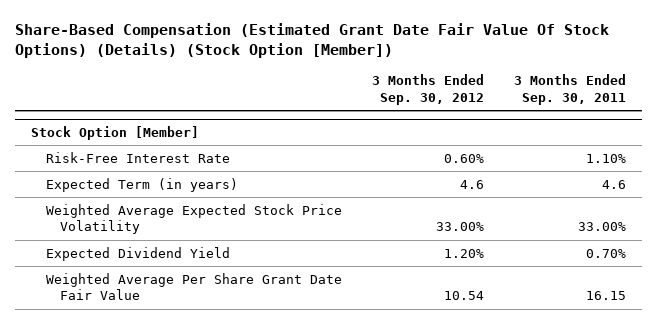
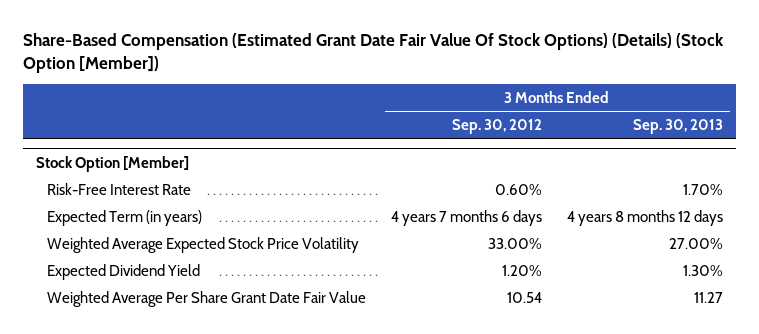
- | 3 Months Ended Sep. 30, 2012 | 3 Months Ended Sep. 30, 2011
+ | 3 Months Ended Sep. 30, 2012 | 3 Months Ended Sep. 30, 2013
@ Stock Option [Member]
- Expected Term (in years) | 4.6 | 4.6
+ Expected Term (in years) | 4 years 7 months 6 days | 4 years 8 months 12 days

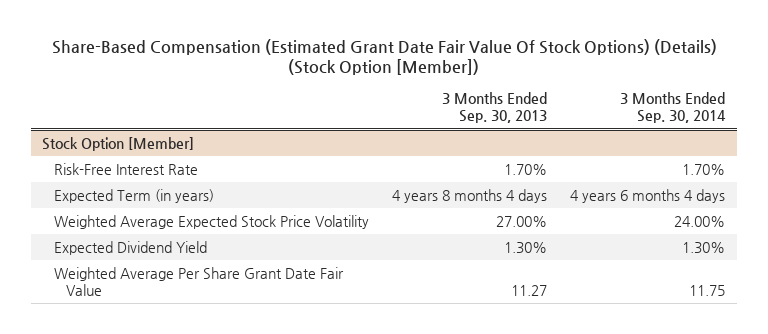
- | 3 Months Ended Sep. 30, 2012 | 3 Months Ended Sep. 30, 2013
+ | 3 Months Ended Sep. 30, 2013 | 3 Months Ended Sep. 30, 2014
@ Stock Option [Member]
- Expected Term (in years) | 4 years 7 months 6 days | 4 years 8 months 12 days
+ Expected Term (in years) | 4 years 8 months 4 days | 4 years 6 months 4 days

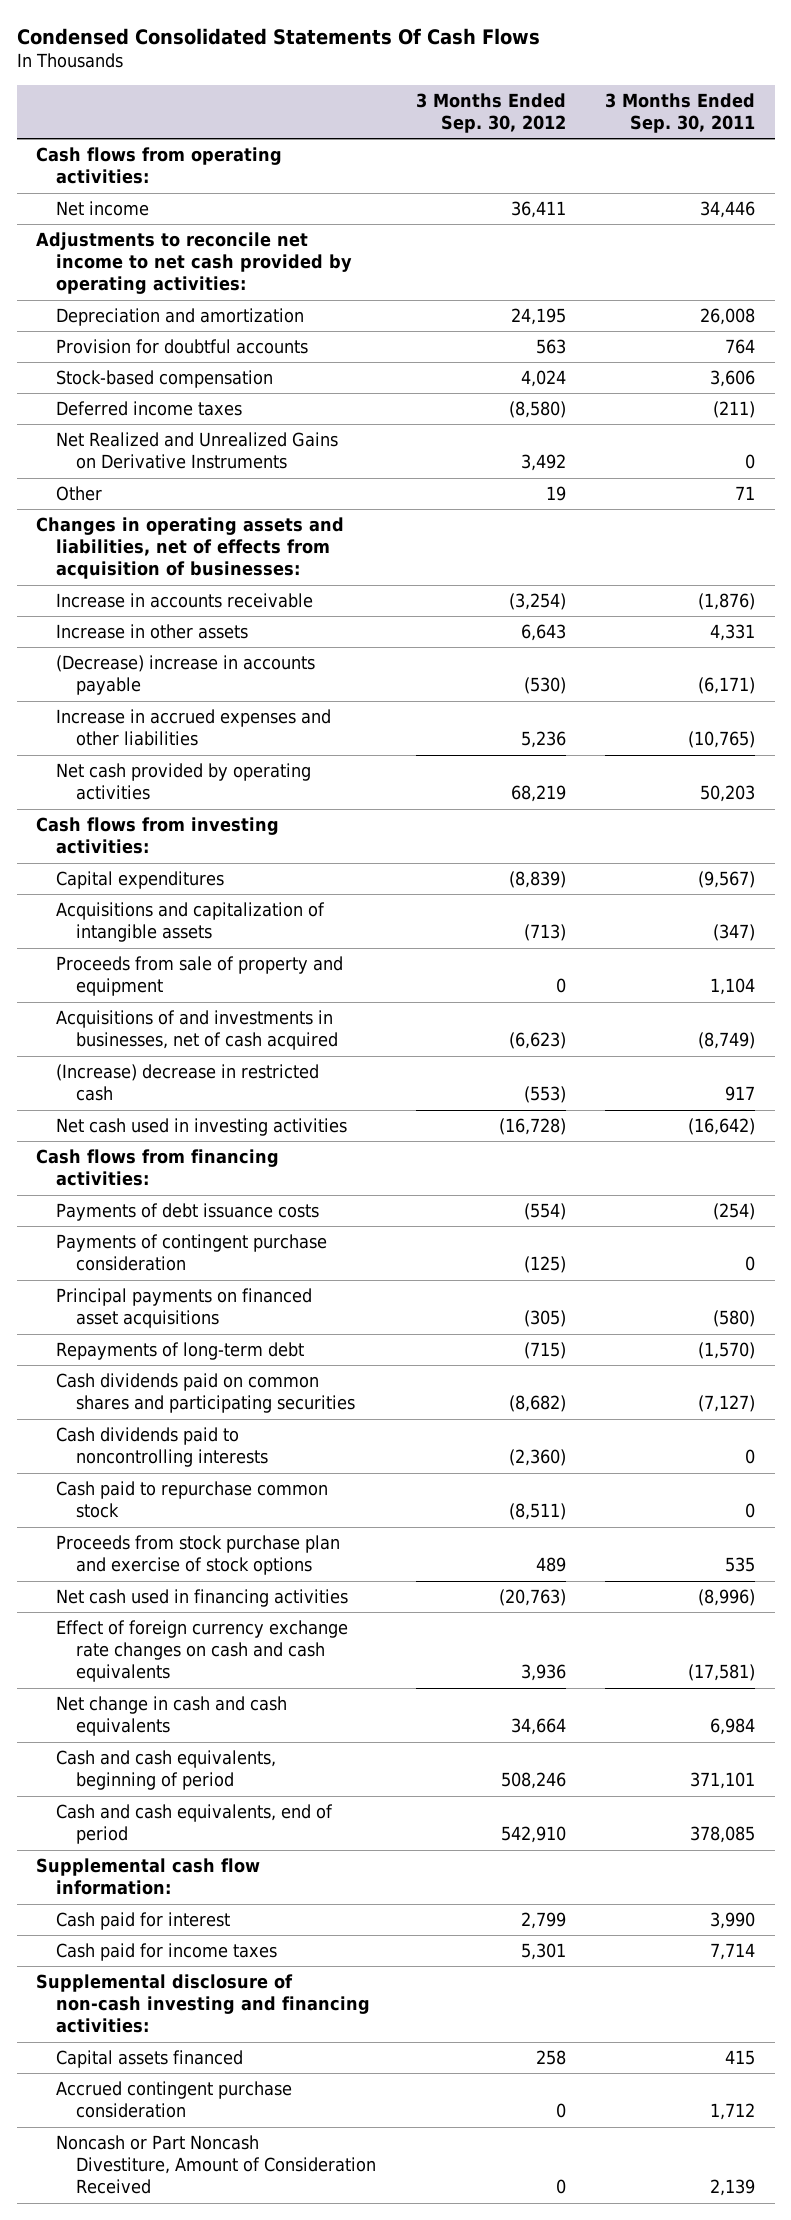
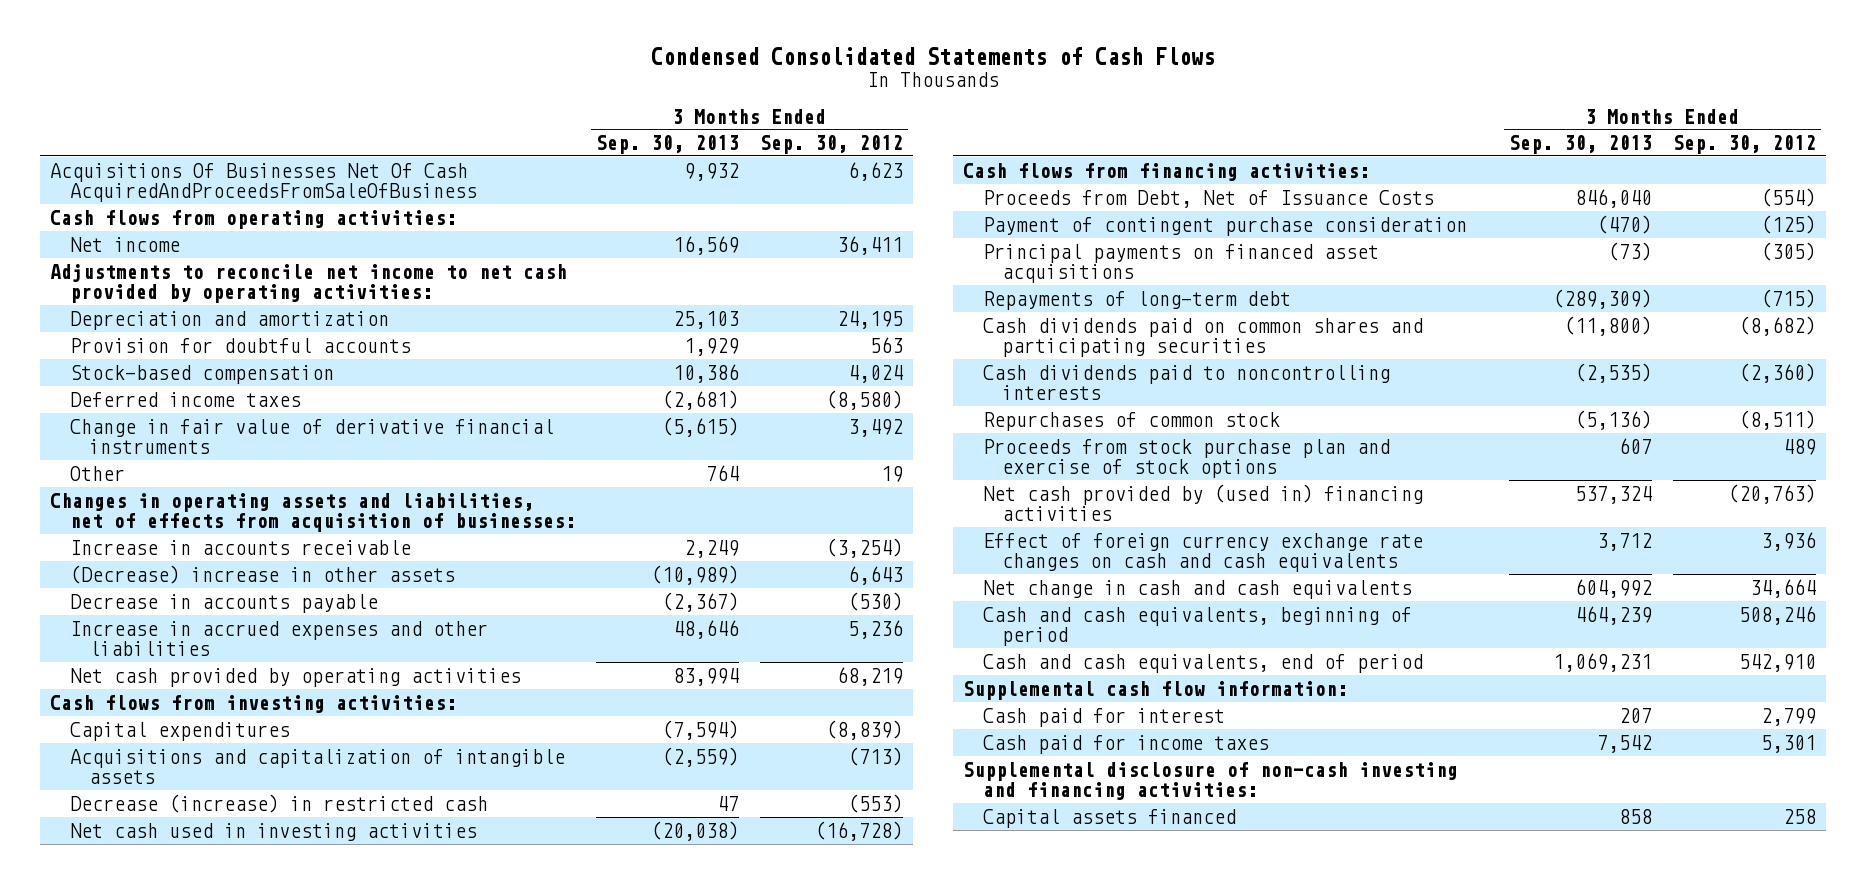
- Condensed Consolidated Statements Of Cash Flows
+ Condensed Consolidated Statements of Cash Flows
- | 3 Months Ended Sep. 30, 2012 | 3 Months Ended Sep. 30, 2011
+ | 3 Months Ended Sep. 30, 2013 | 3 Months Ended Sep. 30, 2012
+ Acquisitions Of Businesses Net Of Cash AcquiredAndProceedsFromSaleOfBusiness | 9,932 | 6,623
- Net Realized and Unrealized Gains on Derivative Instruments | 3,492 | 0
+ Change in fair value of derivative financial instruments | (5,615) | 3,492
- Increase in other assets | 6,643 | 4,331
- (Decrease) increase in accounts payable | (530) | (6,171)
+ (Decrease) increase in other assets | (10,989) | 6,643
+ Decrease in accounts payable | (2,367) | (530)
- Proceeds from sale of property and equipment | 0 | 1,104
- Acquisitions of and investments in businesses, net of cash acquired | (6,623) | (8,749)
- (Increase) decrease in restricted cash | (553) | 917
+ Decrease (increase) in restricted cash | 47 | (553)
- Payments of debt issuance costs | (554) | (254)
- Payments of contingent purchase consideration | (125) | 0
+ Proceeds from Debt, Net of Issuance Costs | 846,040 | (554)
+ Payment of contingent purchase consideration | (470) | (125)
- Cash paid to repurchase common stock | (8,511) | 0
+ Repurchases of common stock | (5,136) | (8,511)
- Net cash used in financing activities | (20,763) | (8,996)
+ Net cash provided by (used in) financing activities | 537,324 | (20,763)
- Accrued contingent purchase consideration | 0 | 1,712
- Noncash or Part Noncash Divestiture, Amount of Consideration Received | 0 | 2,139

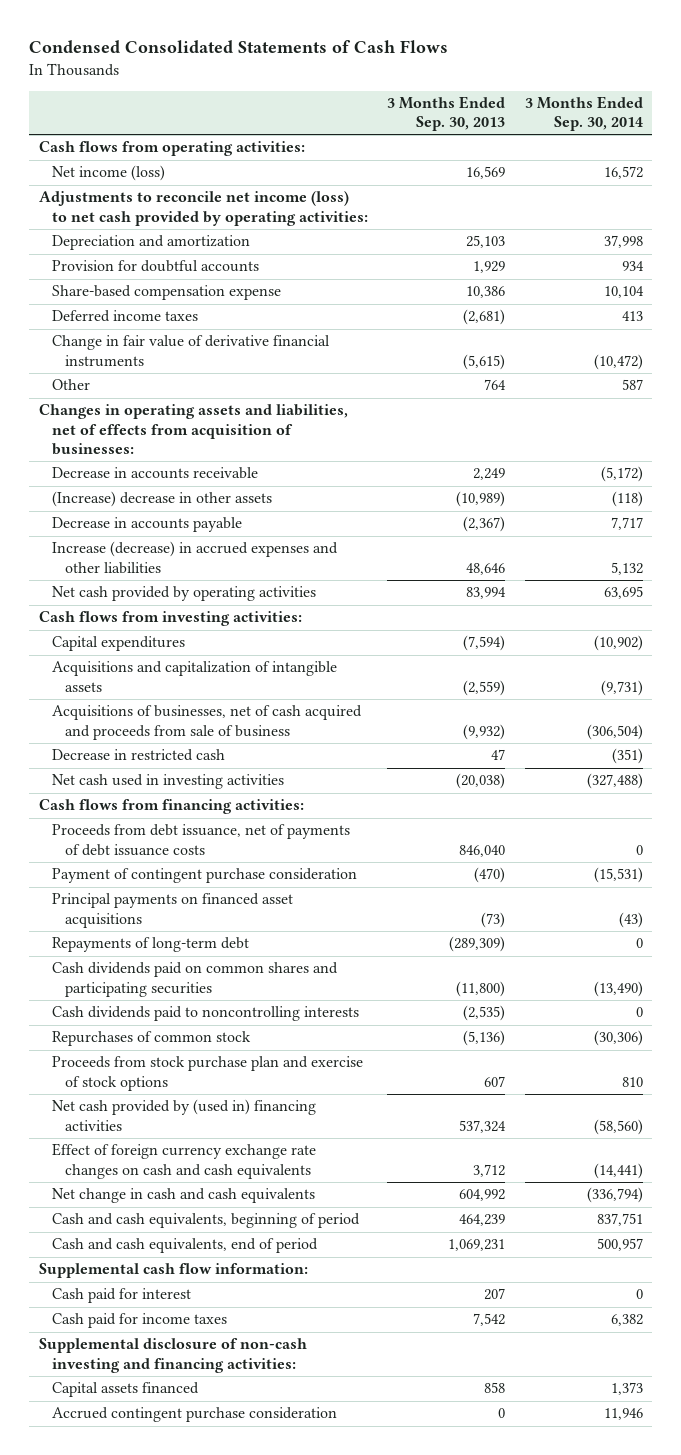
- | 3 Months Ended Sep. 30, 2013 | 3 Months Ended Sep. 30, 2012
+ | 3 Months Ended Sep. 30, 2013 | 3 Months Ended Sep. 30, 2014
- Acquisitions Of Businesses Net Of Cash AcquiredAndProceedsFromSaleOfBusiness | 9,932 | 6,623
- Net income | 16,569 | 36,411
- Adjustments to reconcile net income to net cash provided by operating activities:
+ Net income (loss) | 16,569 | 16,572
+ Adjustments to reconcile net income (loss) to net cash provided by operating activities:
- Stock-based compensation | 10,386 | 4,024
+ Share-based compensation expense | 10,386 | 10,104
- Increase in accounts receivable | 2,249 | (3,254)
- (Decrease) increase in other assets | (10,989) | 6,643
+ Decrease in accounts receivable | 2,249 | (5,172)
+ (Increase) decrease in other assets | (10,989) | (118)
- Increase in accrued expenses and other liabilities | 48,646 | 5,236
+ Increase (decrease) in accrued expenses and other liabilities | 48,646 | 5,132
- Decrease (increase) in restricted cash | 47 | (553)
+ Acquisitions of businesses, net of cash acquired and proceeds from sale of business | (9,932) | (306,504)
+ Decrease in restricted cash | 47 | (351)
- Proceeds from Debt, Net of Issuance Costs | 846,040 | (554)
+ Proceeds from debt issuance, net of payments of debt issuance costs | 846,040 | 0
+ Accrued contingent purchase consideration | 0 | 11,946

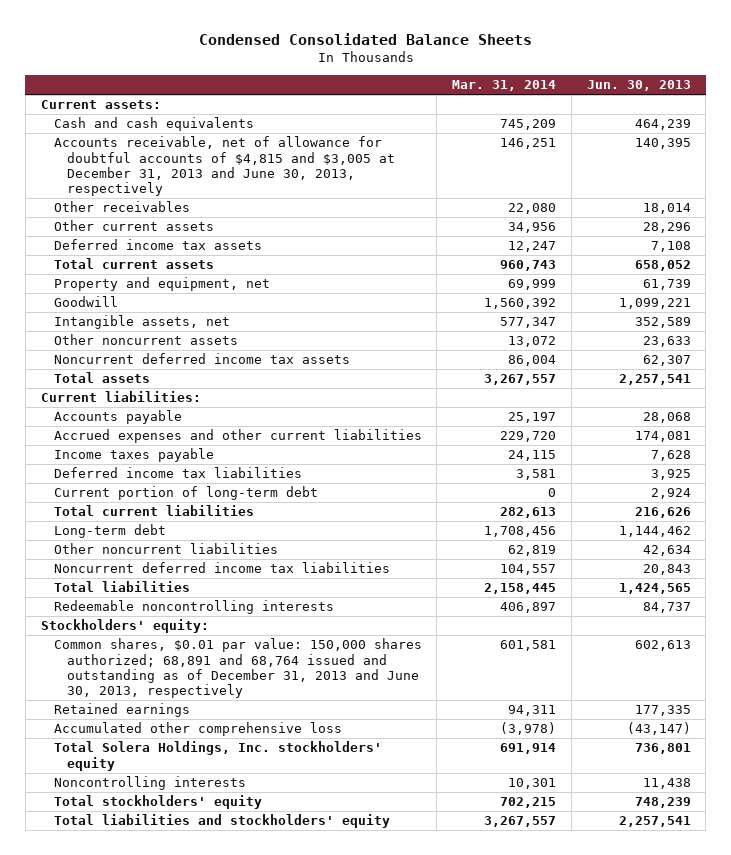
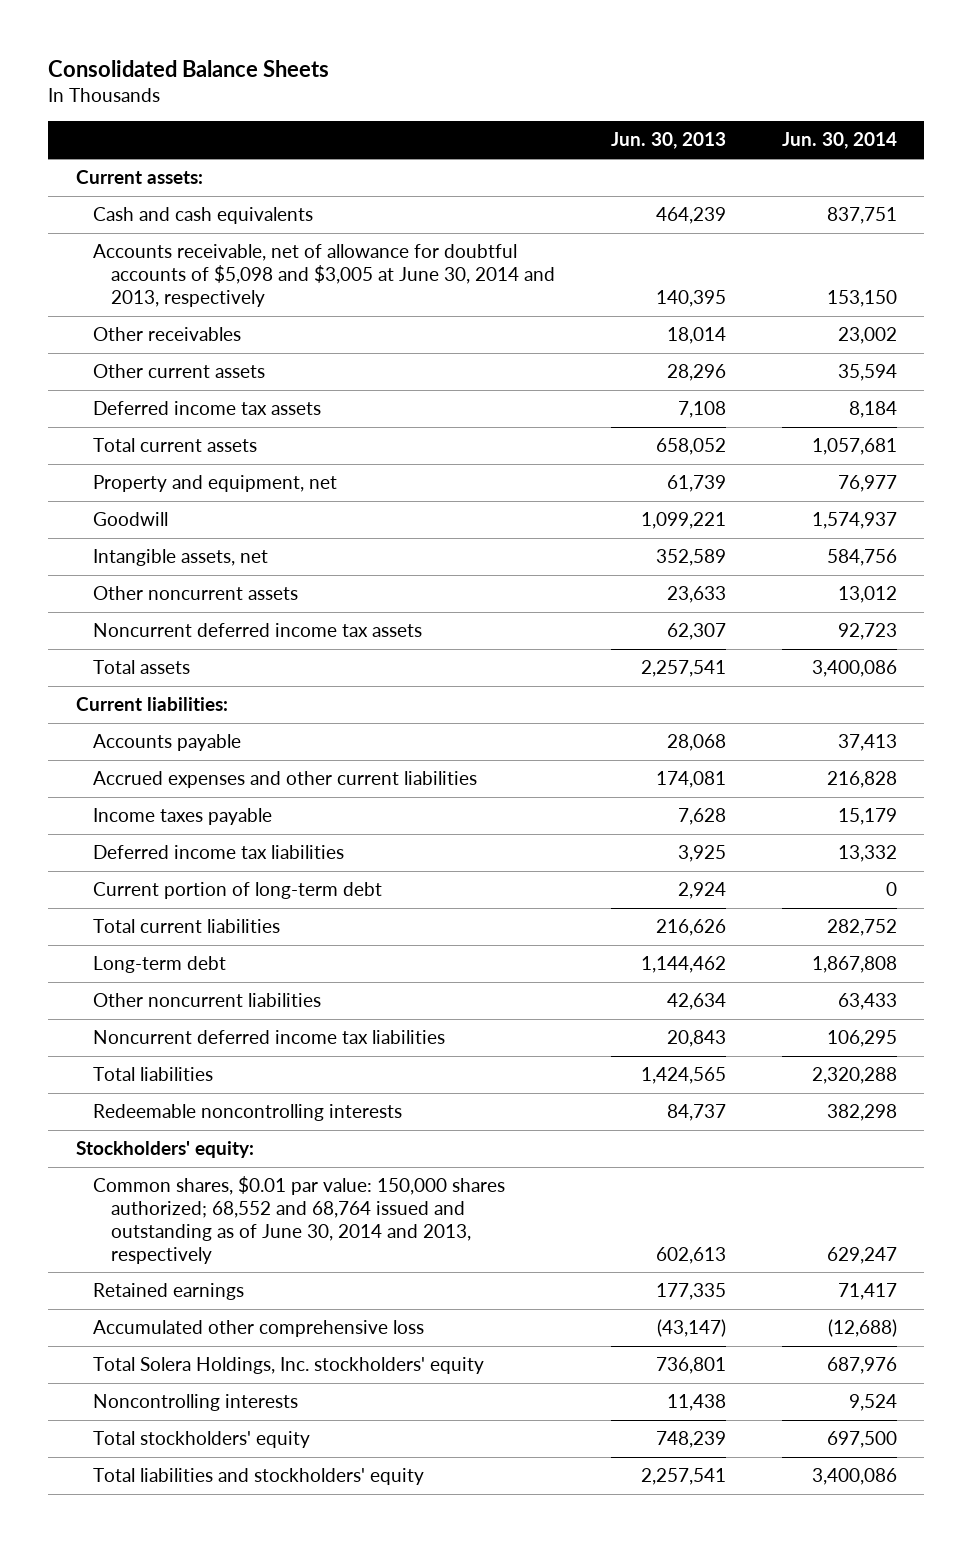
- Condensed Consolidated Balance Sheets
+ Consolidated Balance Sheets
- | Mar. 31, 2014 | Jun. 30, 2013
+ | Jun. 30, 2013 | Jun. 30, 2014
- Accounts receivable, net of allowance for doubtful accounts of $4,815 and $3,005 at December 31, 2013 and June 30, 2013, respectively | 146,251 | 140,395
+ Accounts receivable, net of allowance for doubtful accounts of $5,098 and $3,005 at June 30, 2014 and 2013, respectively | 140,395 | 153,150
- Common shares, $0.01 par value: 150,000 shares authorized; 68,891 and 68,764 issued and outstanding as of December 31, 2013 and June 30, 2013, respectively | 601,581 | 602,613
+ Common shares, $0.01 par value: 150,000 shares authorized; 68,552 and 68,764 issued and outstanding as of June 30, 2014 and 2013, respectively | 602,613 | 629,247

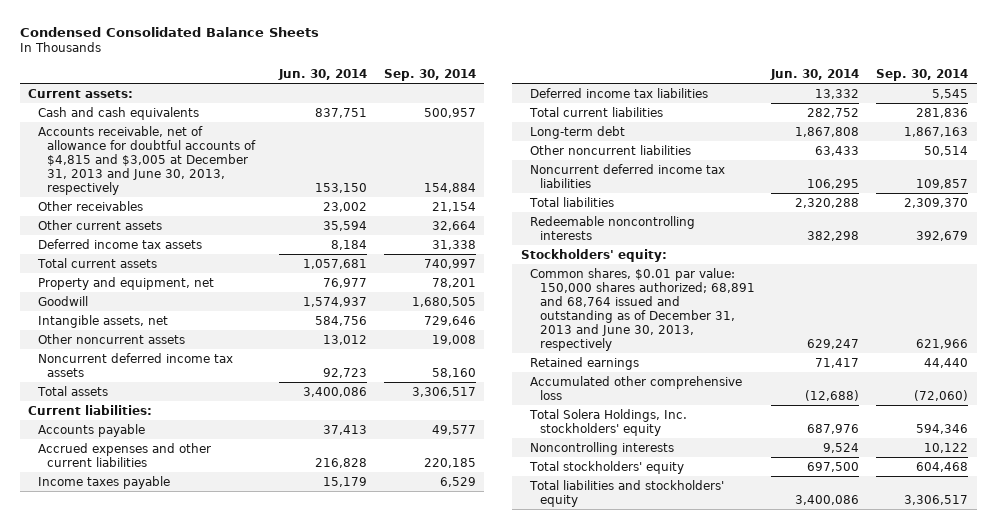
- Consolidated Balance Sheets
+ Condensed Consolidated Balance Sheets
- | Jun. 30, 2013 | Jun. 30, 2014
+ | Jun. 30, 2014 | Sep. 30, 2014
- Accounts receivable, net of allowance for doubtful accounts of $5,098 and $3,005 at June 30, 2014 and 2013, respectively | 140,395 | 153,150
+ Accounts receivable, net of allowance for doubtful accounts of $4,815 and $3,005 at December 31, 2013 and June 30, 2013, respectively | 153,150 | 154,884
- Current portion of long-term debt | 2,924 | 0
- Common shares, $0.01 par value: 150,000 shares authorized; 68,552 and 68,764 issued and outstanding as of June 30, 2014 and 2013, respectively | 602,613 | 629,247
+ Common shares, $0.01 par value: 150,000 shares authorized; 68,891 and 68,764 issued and outstanding as of December 31, 2013 and June 30, 2013, respectively | 629,247 | 621,966

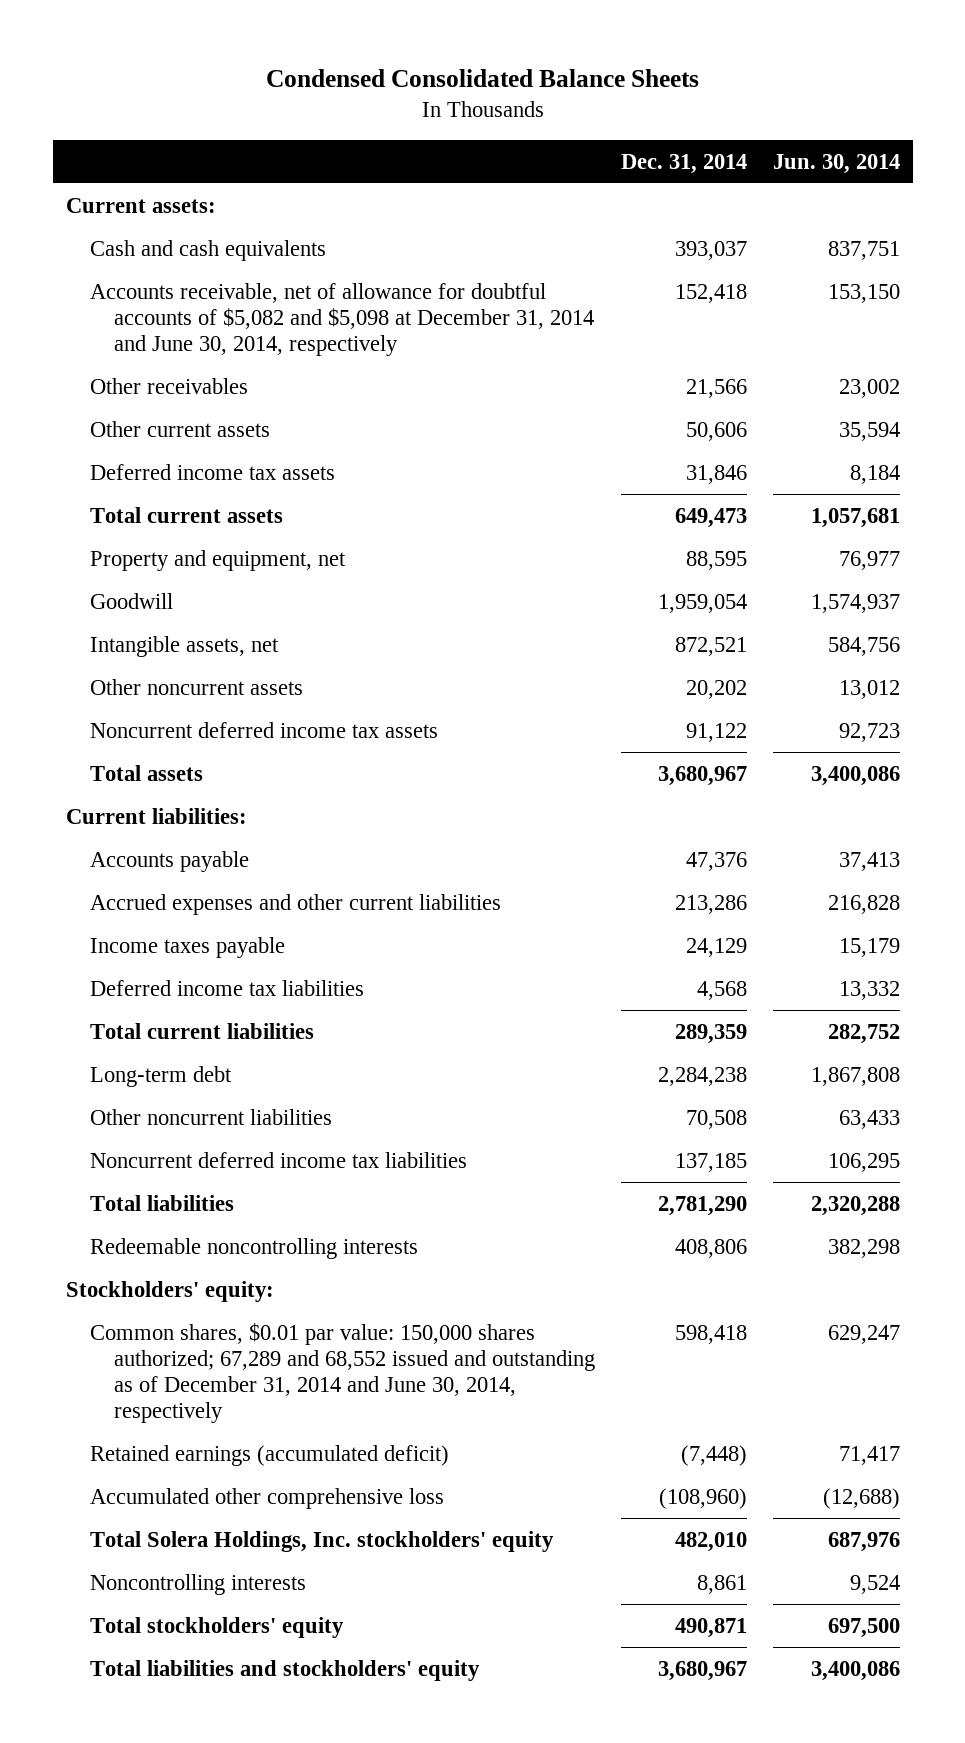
- | Jun. 30, 2014 | Sep. 30, 2014
+ | Dec. 31, 2014 | Jun. 30, 2014
- Accounts receivable, net of allowance for doubtful accounts of $4,815 and $3,005 at December 31, 2013 and June 30, 2013, respectively | 153,150 | 154,884
+ Accounts receivable, net of allowance for doubtful accounts of $5,082 and $5,098 at December 31, 2014 and June 30, 2014, respectively | 152,418 | 153,150
- Common shares, $0.01 par value: 150,000 shares authorized; 68,891 and 68,764 issued and outstanding as of December 31, 2013 and June 30, 2013, respectively | 629,247 | 621,966
- Retained earnings | 71,417 | 44,440
+ Common shares, $0.01 par value: 150,000 shares authorized; 67,289 and 68,552 issued and outstanding as of December 31, 2014 and June 30, 2014, respectively | 598,418 | 629,247
+ Retained earnings (accumulated deficit) | (7,448) | 71,417

